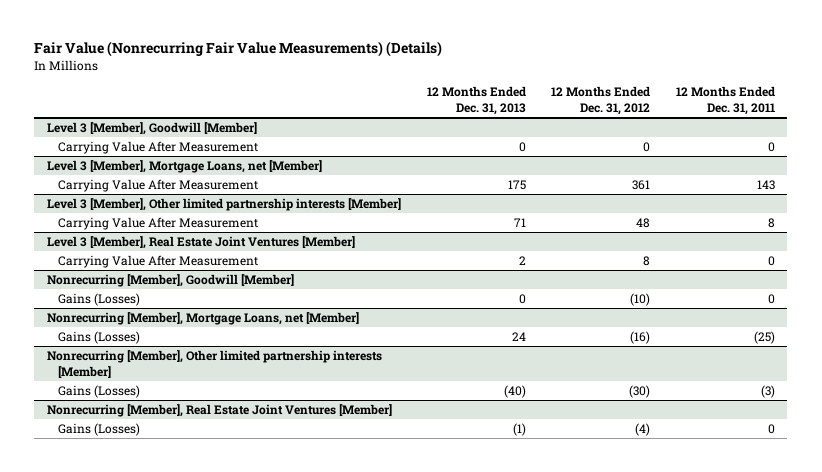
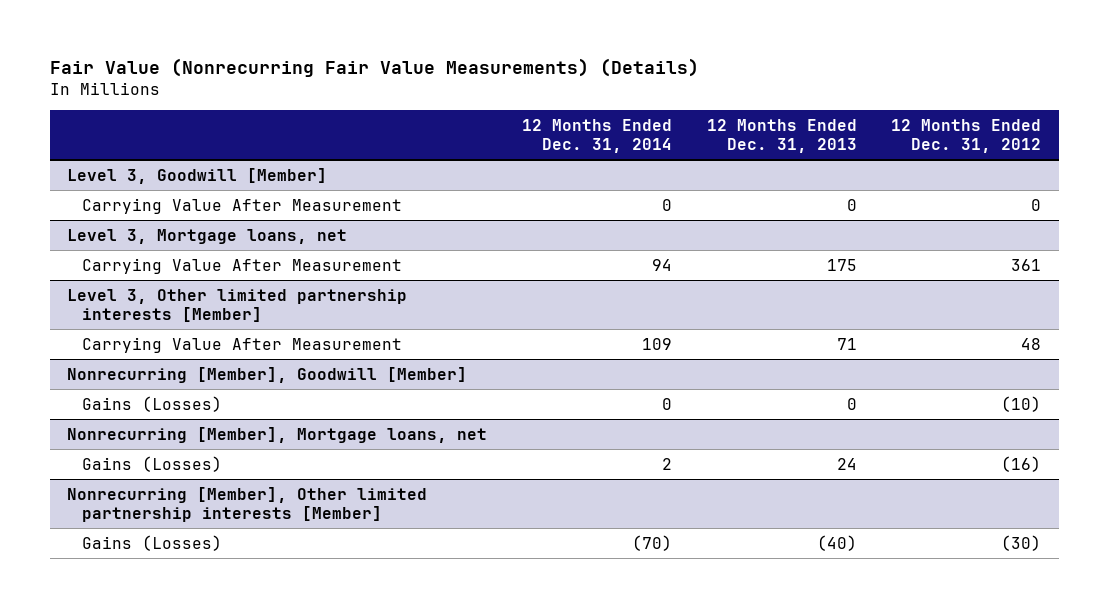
- | 12 Months Ended Dec. 31, 2013 | 12 Months Ended Dec. 31, 2012 | 12 Months Ended Dec. 31, 2011
+ | 12 Months Ended Dec. 31, 2014 | 12 Months Ended Dec. 31, 2013 | 12 Months Ended Dec. 31, 2012
- Level 3 [Member], Goodwill [Member]
+ Level 3, Goodwill [Member]
- Level 3 [Member], Mortgage Loans, net [Member]
+ Level 3, Mortgage loans, net
- Level 3 [Member], Other limited partnership interests [Member]
+ Level 3, Other limited partnership interests [Member]
- Level 3 [Member], Real Estate Joint Ventures [Member]
- Carrying Value After Measurement | 2 | 8 | 0
- Nonrecurring [Member], Mortgage Loans, net [Member]
+ Nonrecurring [Member], Mortgage loans, net
- Nonrecurring [Member], Real Estate Joint Ventures [Member]
- Gains (Losses) | (1) | (4) | 0

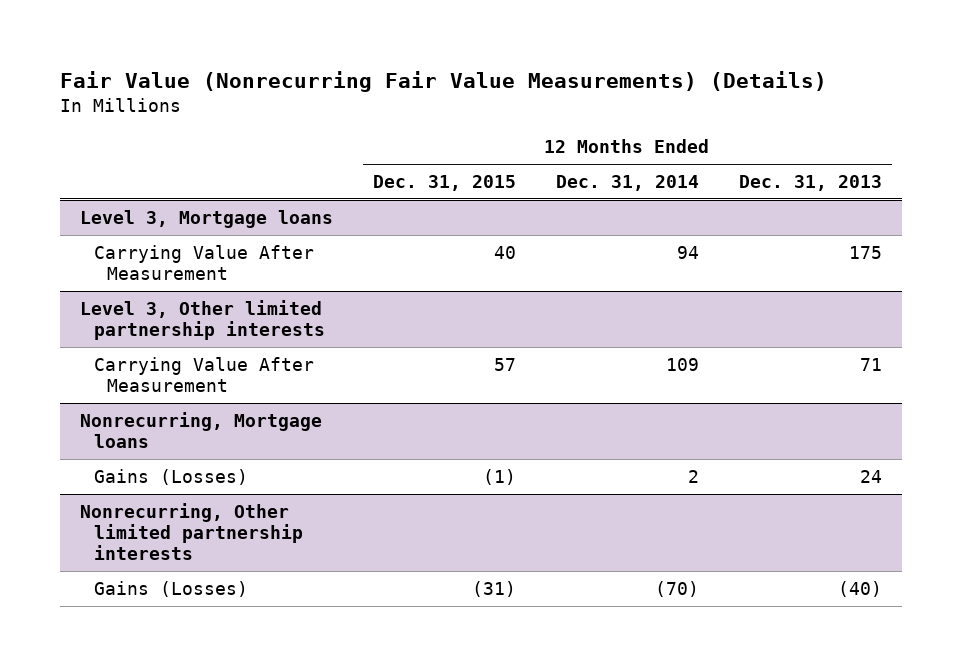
- | 12 Months Ended Dec. 31, 2014 | 12 Months Ended Dec. 31, 2013 | 12 Months Ended Dec. 31, 2012
+ | 12 Months Ended Dec. 31, 2015 | 12 Months Ended Dec. 31, 2014 | 12 Months Ended Dec. 31, 2013
- Level 3, Goodwill [Member]
- Carrying Value After Measurement | 0 | 0 | 0
- Level 3, Mortgage loans, net
+ Level 3, Mortgage loans
- Level 3, Other limited partnership interests [Member]
+ Level 3, Other limited partnership interests
- Nonrecurring [Member], Goodwill [Member]
- Gains (Losses) | 0 | 0 | (10)
- Nonrecurring [Member], Mortgage loans, net
+ Nonrecurring, Mortgage loans
- Nonrecurring [Member], Other limited partnership interests [Member]
+ Nonrecurring, Other limited partnership interests

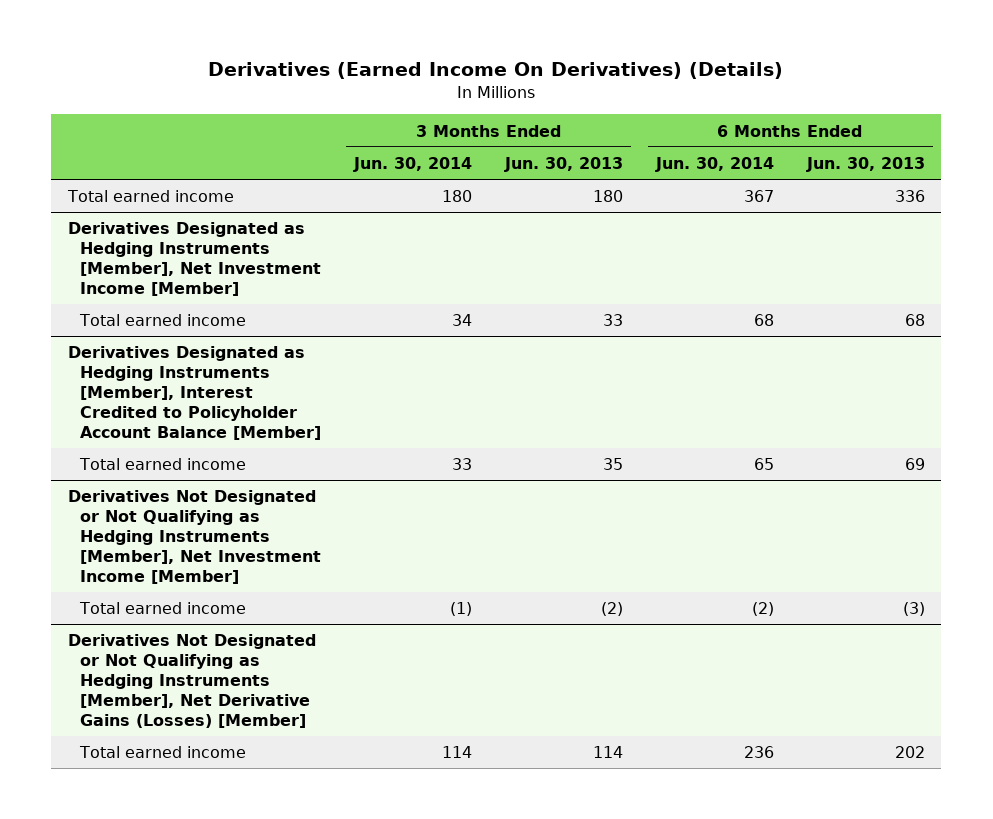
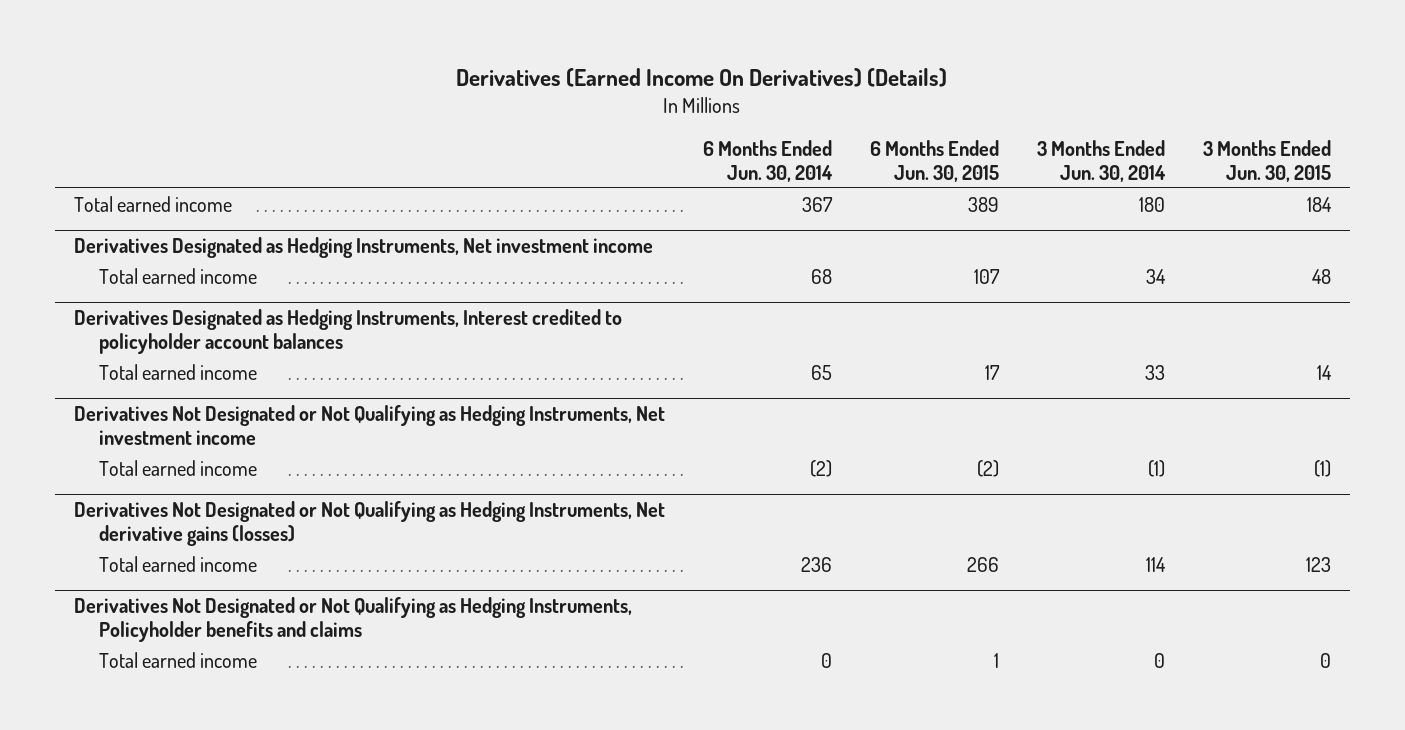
- | 3 Months Ended Jun. 30, 2014 | 3 Months Ended Jun. 30, 2013 | 6 Months Ended Jun. 30, 2014 | 6 Months Ended Jun. 30, 2013
+ | 6 Months Ended Jun. 30, 2014 | 6 Months Ended Jun. 30, 2015 | 3 Months Ended Jun. 30, 2014 | 3 Months Ended Jun. 30, 2015
- Derivatives Designated as Hedging Instruments [Member], Net Investment Income [Member]
+ Derivatives Designated as Hedging Instruments, Net investment income
- Derivatives Designated as Hedging Instruments [Member], Interest Credited to Policyholder Account Balance [Member]
+ Derivatives Designated as Hedging Instruments, Interest credited to policyholder account balances
- Derivatives Not Designated or Not Qualifying as Hedging Instruments [Member], Net Investment Income [Member]
+ Derivatives Not Designated or Not Qualifying as Hedging Instruments, Net investment income
- Derivatives Not Designated or Not Qualifying as Hedging Instruments [Member], Net Derivative Gains (Losses) [Member]
+ Derivatives Not Designated or Not Qualifying as Hedging Instruments, Net derivative gains (losses)
+ Derivatives Not Designated or Not Qualifying as Hedging Instruments, Policyholder benefits and claims
+ Total earned income | 0 | 1 | 0 | 0

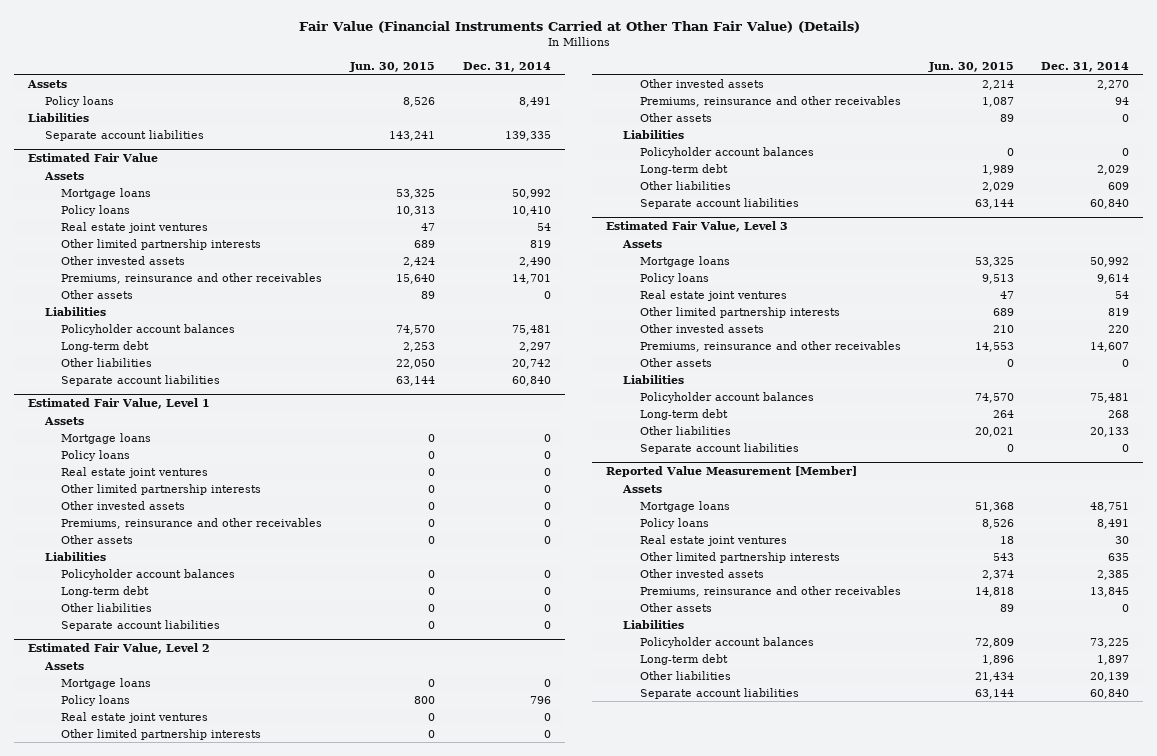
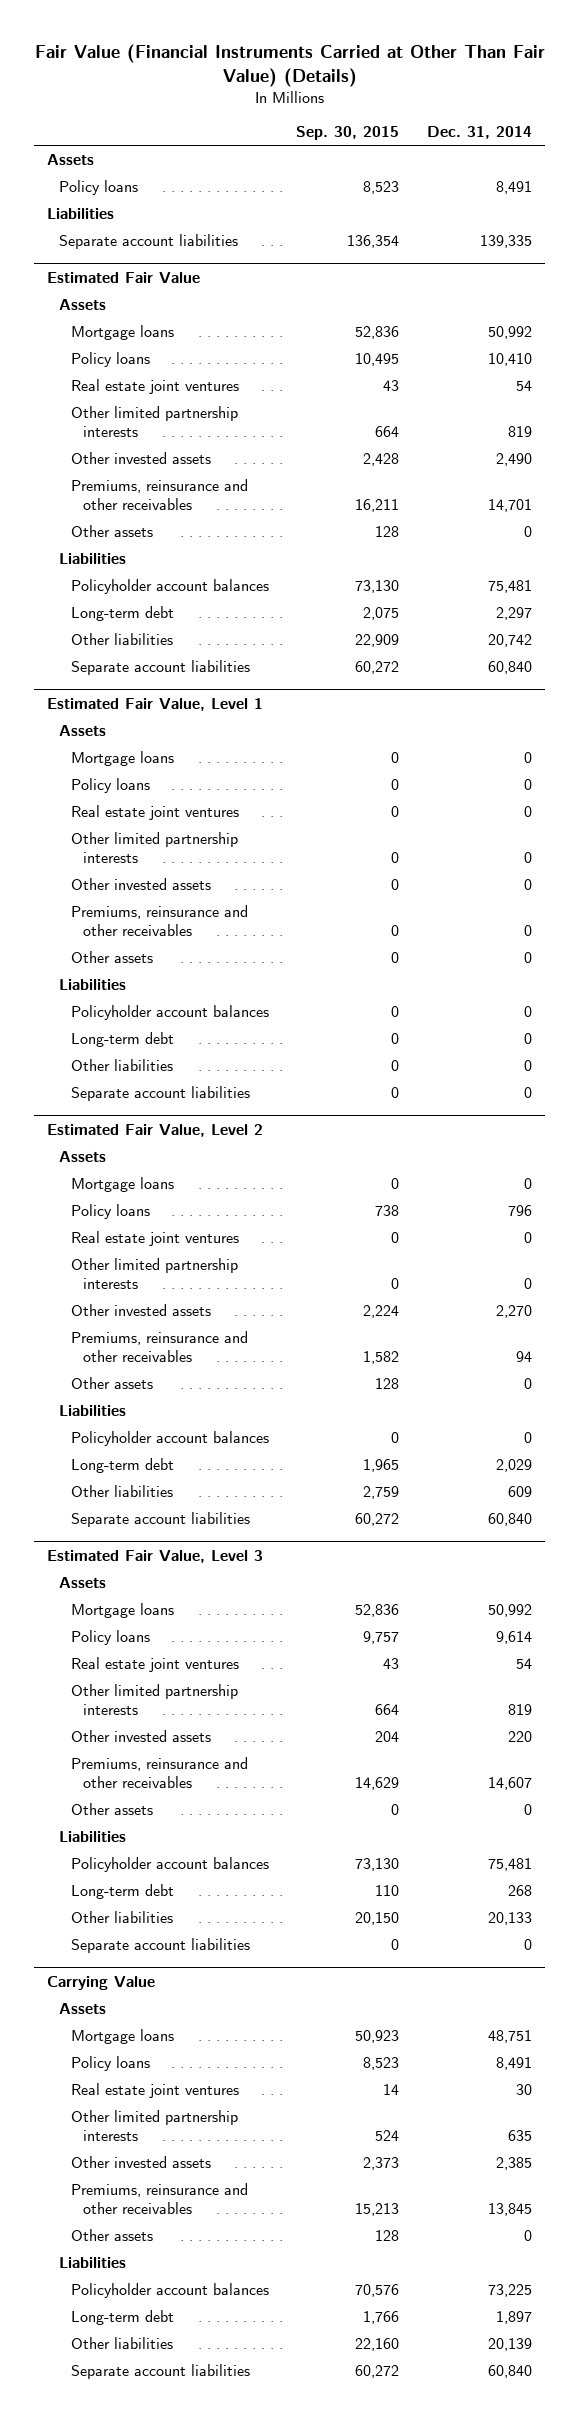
- | Jun. 30, 2015 | Dec. 31, 2014
+ | Sep. 30, 2015 | Dec. 31, 2014
- Reported Value Measurement [Member]
+ Carrying Value

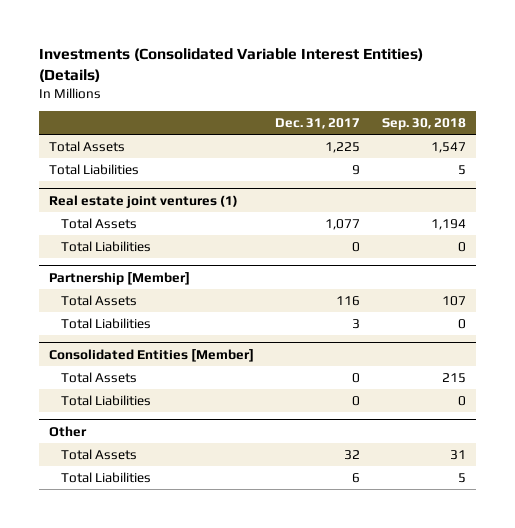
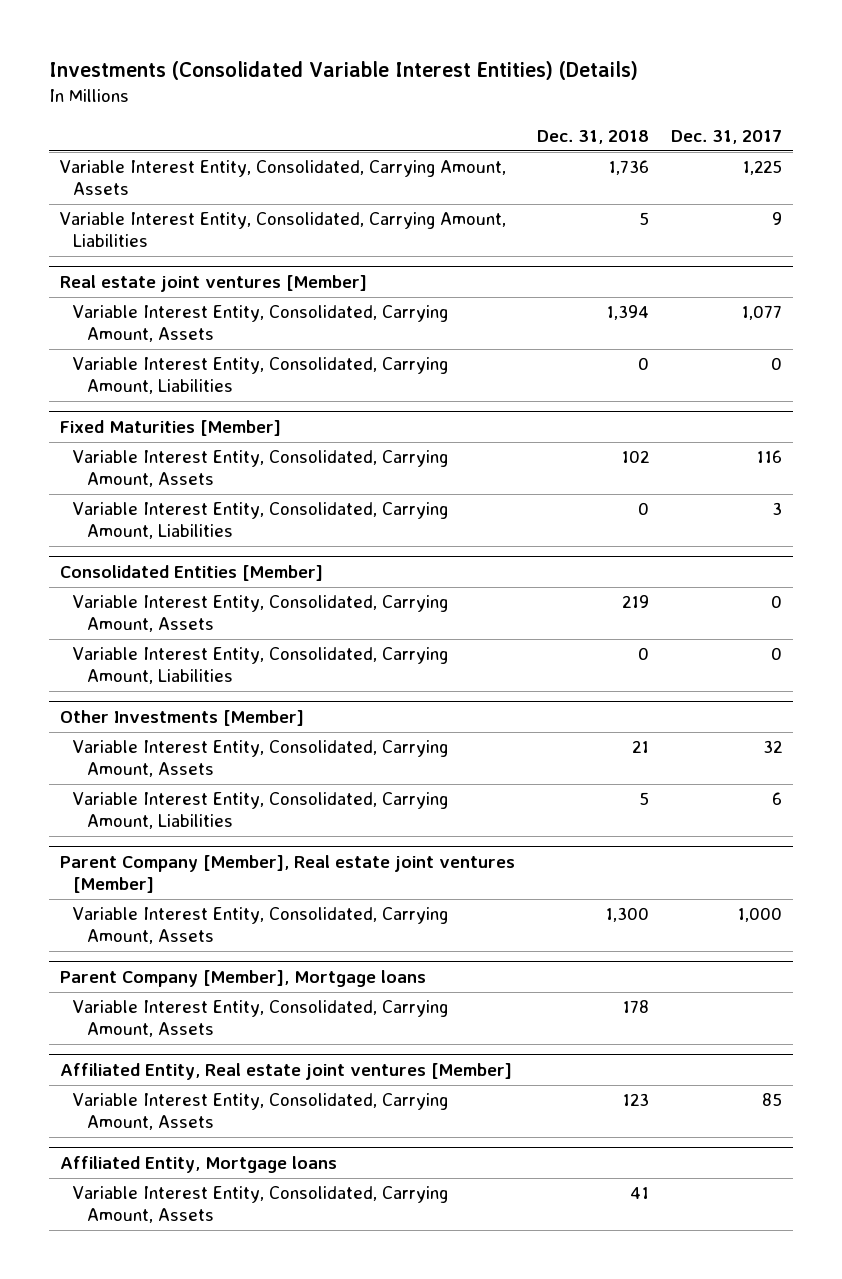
- | Dec. 31, 2017 | Sep. 30, 2018
+ | Dec. 31, 2018 | Dec. 31, 2017
- Total Assets | 1,225 | 1,547
- Total Liabilities | 9 | 5
- Real estate joint ventures (1)
- Total Assets | 1,077 | 1,194
- Total Liabilities | 0 | 0
- Partnership [Member]
- Total Assets | 116 | 107
- Total Liabilities | 3 | 0
+ Variable Interest Entity, Consolidated, Carrying Amount, Assets | 1,736 | 1,225
+ Variable Interest Entity, Consolidated, Carrying Amount, Liabilities | 5 | 9
+ Real estate joint ventures [Member]
+ Variable Interest Entity, Consolidated, Carrying Amount, Assets | 1,394 | 1,077
+ Variable Interest Entity, Consolidated, Carrying Amount, Liabilities | 0 | 0
+ Fixed Maturities [Member]
+ Variable Interest Entity, Consolidated, Carrying Amount, Assets | 102 | 116
+ Variable Interest Entity, Consolidated, Carrying Amount, Liabilities | 0 | 3
@ Consolidated Entities [Member]
- Total Assets | 0 | 215
- Total Liabilities | 0 | 0
- Other
- Total Assets | 32 | 31
- Total Liabilities | 6 | 5
@ Consolidated Entities [Member]
+ Variable Interest Entity, Consolidated, Carrying Amount, Assets | 219 | 0
+ Variable Interest Entity, Consolidated, Carrying Amount, Liabilities | 0 | 0
+ Other Investments [Member]
+ Variable Interest Entity, Consolidated, Carrying Amount, Assets | 21 | 32
+ Variable Interest Entity, Consolidated, Carrying Amount, Liabilities | 5 | 6
+ Parent Company [Member], Real estate joint ventures [Member]
+ Variable Interest Entity, Consolidated, Carrying Amount, Assets | 1,300 | 1,000
+ Parent Company [Member], Mortgage loans
+ Variable Interest Entity, Consolidated, Carrying Amount, Assets | 178 |
+ Affiliated Entity, Real estate joint ventures [Member]
+ Variable Interest Entity, Consolidated, Carrying Amount, Assets | 123 | 85
+ Affiliated Entity, Mortgage loans
+ Variable Interest Entity, Consolidated, Carrying Amount, Assets | 41 |

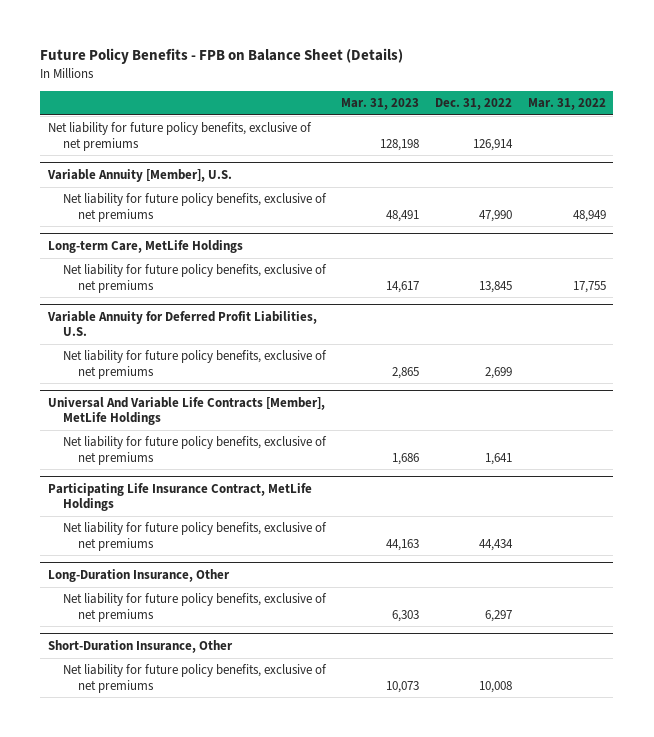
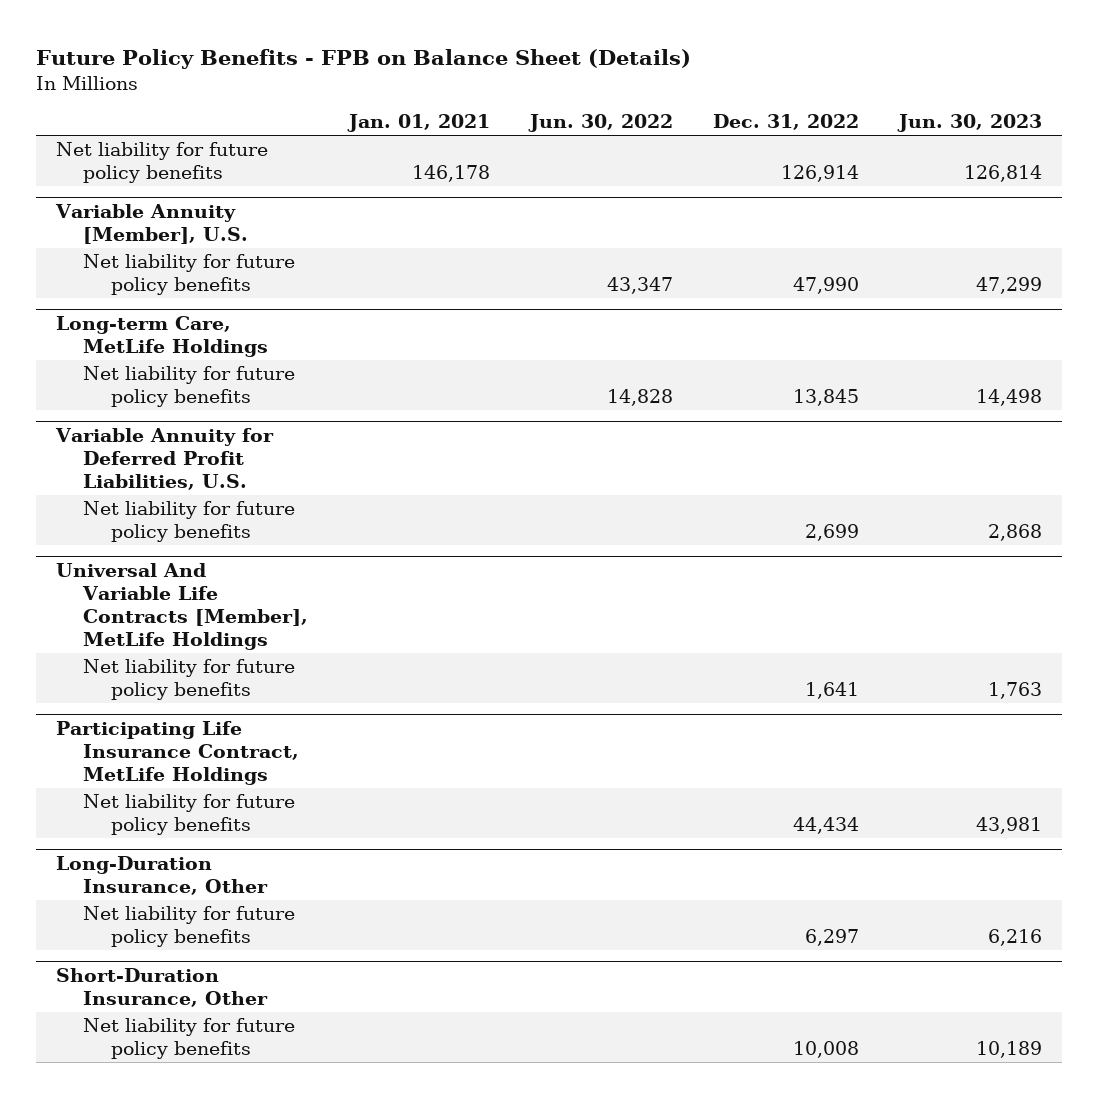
- | Mar. 31, 2023 | Dec. 31, 2022 | Mar. 31, 2022
+ | Jan. 01, 2021 | Jun. 30, 2022 | Dec. 31, 2022 | Jun. 30, 2023
- Net liability for future policy benefits, exclusive of net premiums | 128,198 | 126,914 |
+ Net liability for future policy benefits | 146,178 | | 126,914 | 126,814
@ Variable Annuity [Member], U.S.
- Net liability for future policy benefits, exclusive of net premiums | 48,491 | 47,990 | 48,949
+ Net liability for future policy benefits | | 43,347 | 47,990 | 47,299
@ Long-term Care, MetLife Holdings
- Net liability for future policy benefits, exclusive of net premiums | 14,617 | 13,845 | 17,755
+ Net liability for future policy benefits | | 14,828 | 13,845 | 14,498
@ Variable Annuity for Deferred Profit Liabilities, U.S.
- Net liability for future policy benefits, exclusive of net premiums | 2,865 | 2,699 |
+ Net liability for future policy benefits | | | 2,699 | 2,868
@ Universal And Variable Life Contracts [Member], MetLife Holdings
- Net liability for future policy benefits, exclusive of net premiums | 1,686 | 1,641 |
+ Net liability for future policy benefits | | | 1,641 | 1,763
@ Participating Life Insurance Contract, MetLife Holdings
- Net liability for future policy benefits, exclusive of net premiums | 44,163 | 44,434 |
+ Net liability for future policy benefits | | | 44,434 | 43,981
@ Long-Duration Insurance, Other
- Net liability for future policy benefits, exclusive of net premiums | 6,303 | 6,297 |
+ Net liability for future policy benefits | | | 6,297 | 6,216
@ Short-Duration Insurance, Other
- Net liability for future policy benefits, exclusive of net premiums | 10,073 | 10,008 |
+ Net liability for future policy benefits | | | 10,008 | 10,189

